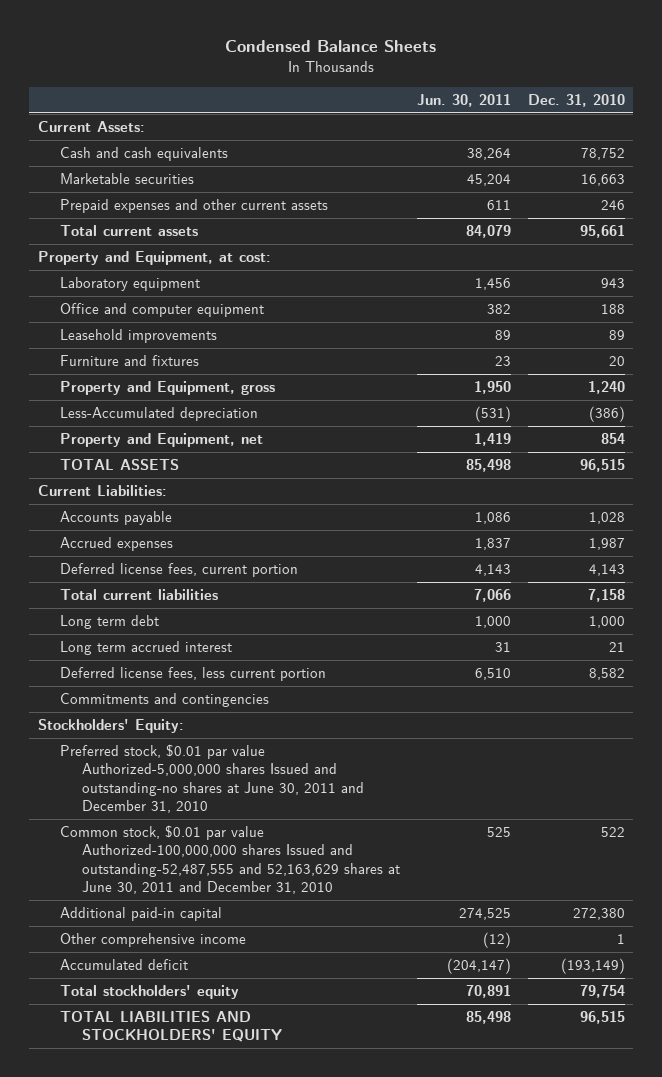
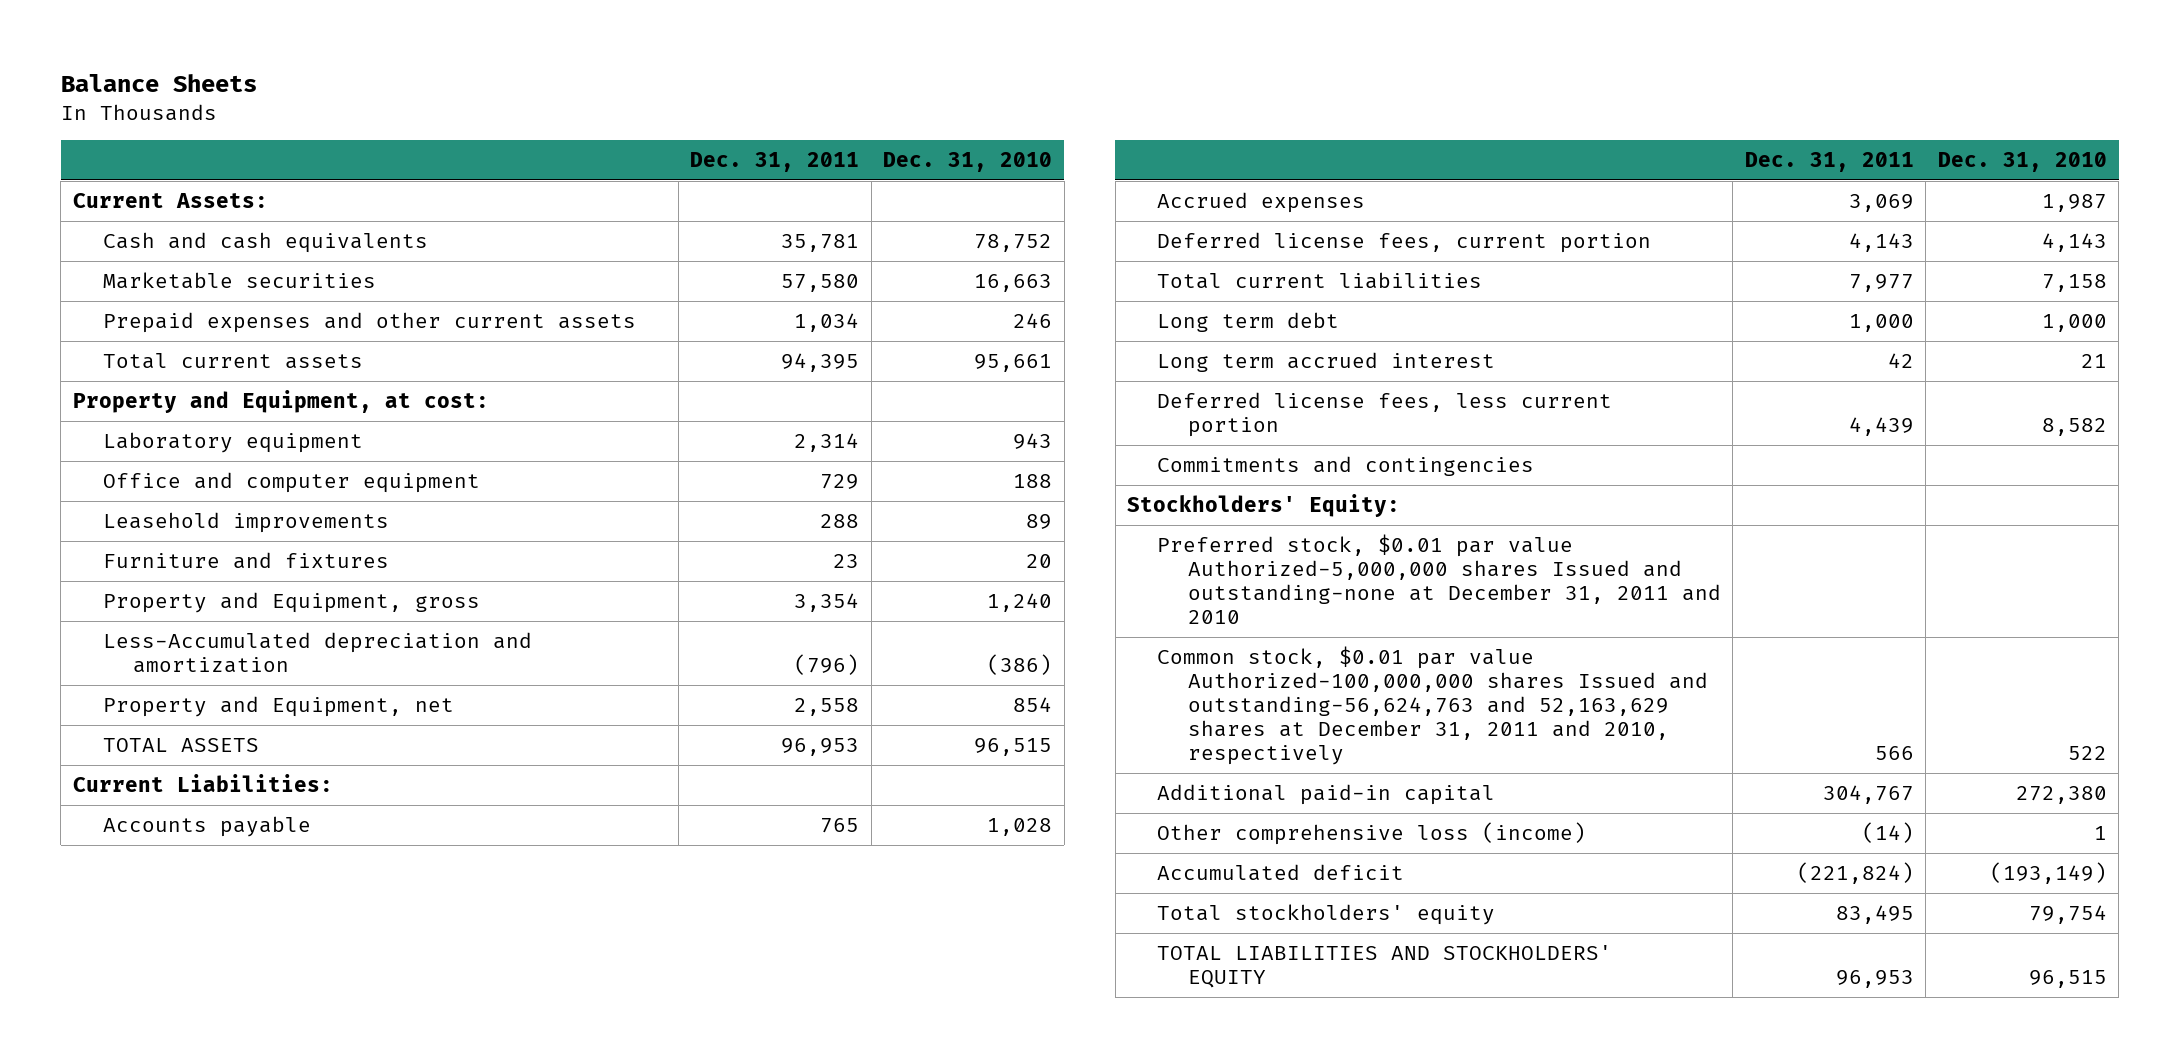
- Condensed Balance Sheets
+ Balance Sheets
- | Jun. 30, 2011 | Dec. 31, 2010
+ | Dec. 31, 2011 | Dec. 31, 2010
- Less-Accumulated depreciation | (531) | (386)
+ Less-Accumulated depreciation and amortization | (796) | (386)
- Preferred stock, $0.01 par value Authorized-5,000,000 shares Issued and outstanding-no shares at June 30, 2011 and December 31, 2010
- Common stock, $0.01 par value Authorized-100,000,000 shares Issued and outstanding-52,487,555 and 52,163,629 shares at June 30, 2011 and December 31, 2010 | 525 | 522
+ Preferred stock, $0.01 par value Authorized-5,000,000 shares Issued and outstanding-none at December 31, 2011 and 2010
+ Common stock, $0.01 par value Authorized-100,000,000 shares Issued and outstanding-56,624,763 and 52,163,629 shares at December 31, 2011 and 2010, respectively | 566 | 522
- Other comprehensive income | (12) | 1
+ Other comprehensive loss (income) | (14) | 1

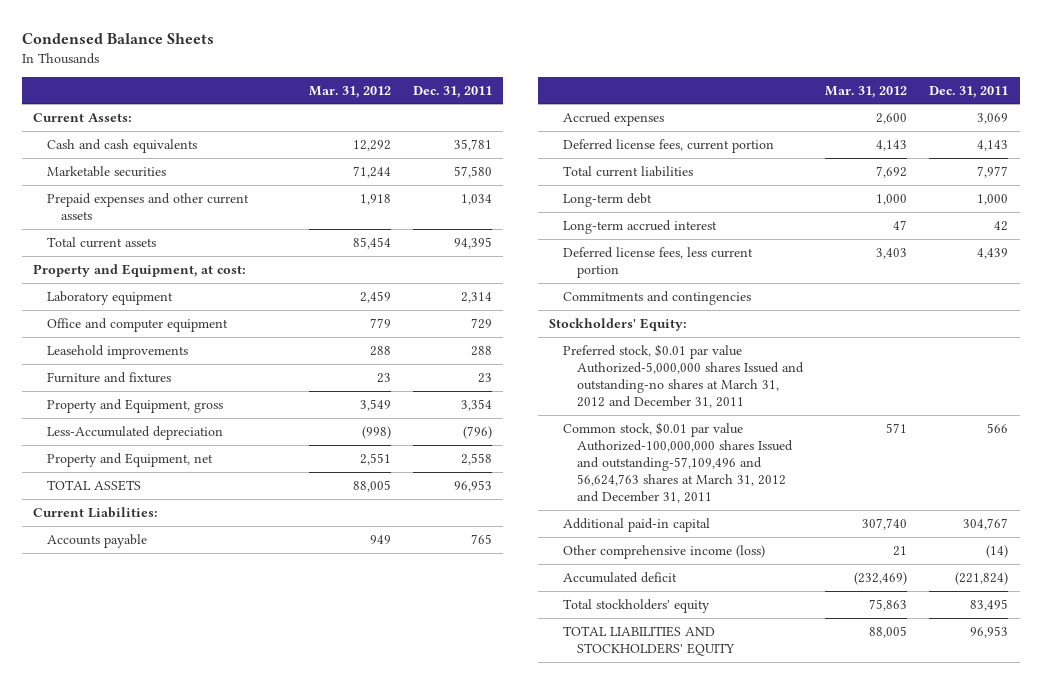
- Balance Sheets
+ Condensed Balance Sheets
- | Dec. 31, 2011 | Dec. 31, 2010
+ | Mar. 31, 2012 | Dec. 31, 2011
- Less-Accumulated depreciation and amortization | (796) | (386)
+ Less-Accumulated depreciation | (998) | (796)
- Long term debt | 1,000 | 1,000
- Long term accrued interest | 42 | 21
+ Long-term debt | 1,000 | 1,000
+ Long-term accrued interest | 47 | 42
- Preferred stock, $0.01 par value Authorized-5,000,000 shares Issued and outstanding-none at December 31, 2011 and 2010
- Common stock, $0.01 par value Authorized-100,000,000 shares Issued and outstanding-56,624,763 and 52,163,629 shares at December 31, 2011 and 2010, respectively | 566 | 522
+ Preferred stock, $0.01 par value Authorized-5,000,000 shares Issued and outstanding-no shares at March 31, 2012 and December 31, 2011
+ Common stock, $0.01 par value Authorized-100,000,000 shares Issued and outstanding-57,109,496 and 56,624,763 shares at March 31, 2012 and December 31, 2011 | 571 | 566
- Other comprehensive loss (income) | (14) | 1
+ Other comprehensive income (loss) | 21 | (14)

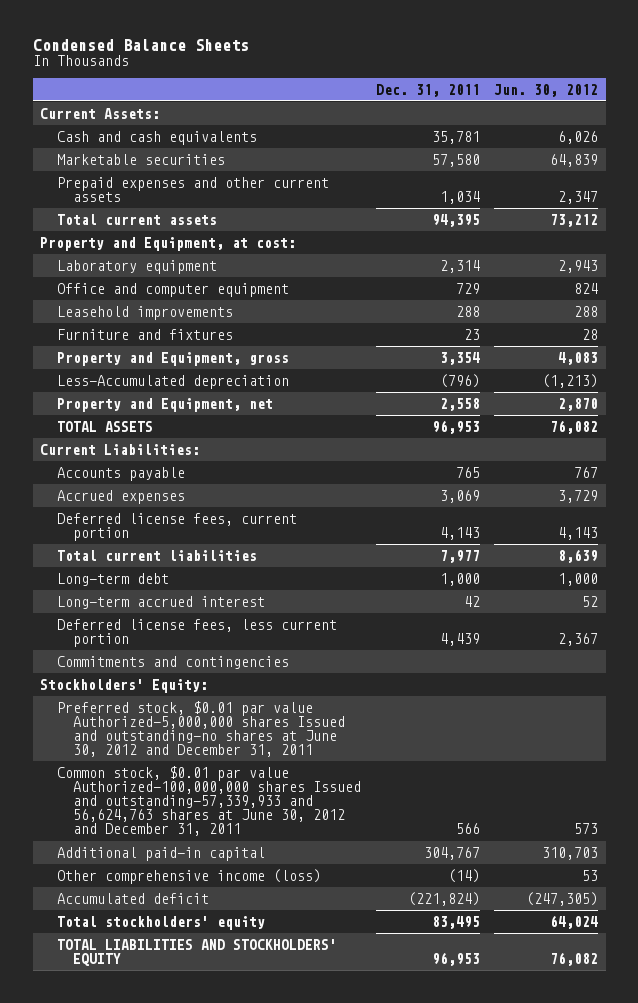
- | Mar. 31, 2012 | Dec. 31, 2011
+ | Dec. 31, 2011 | Jun. 30, 2012
- Preferred stock, $0.01 par value Authorized-5,000,000 shares Issued and outstanding-no shares at March 31, 2012 and December 31, 2011
- Common stock, $0.01 par value Authorized-100,000,000 shares Issued and outstanding-57,109,496 and 56,624,763 shares at March 31, 2012 and December 31, 2011 | 571 | 566
+ Preferred stock, $0.01 par value Authorized-5,000,000 shares Issued and outstanding-no shares at June 30, 2012 and December 31, 2011
+ Common stock, $0.01 par value Authorized-100,000,000 shares Issued and outstanding-57,339,933 and 56,624,763 shares at June 30, 2012 and December 31, 2011 | 566 | 573

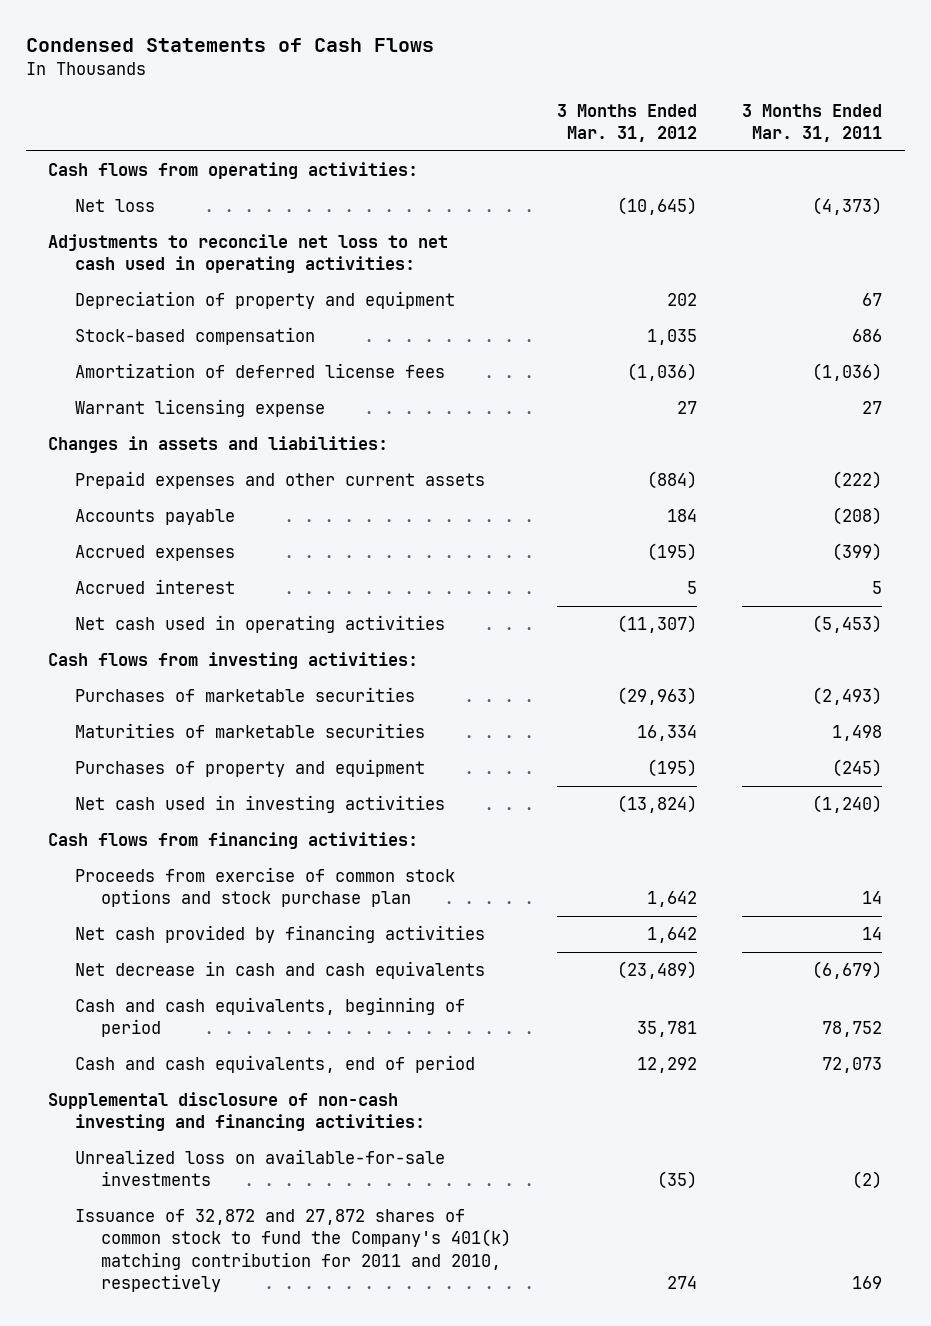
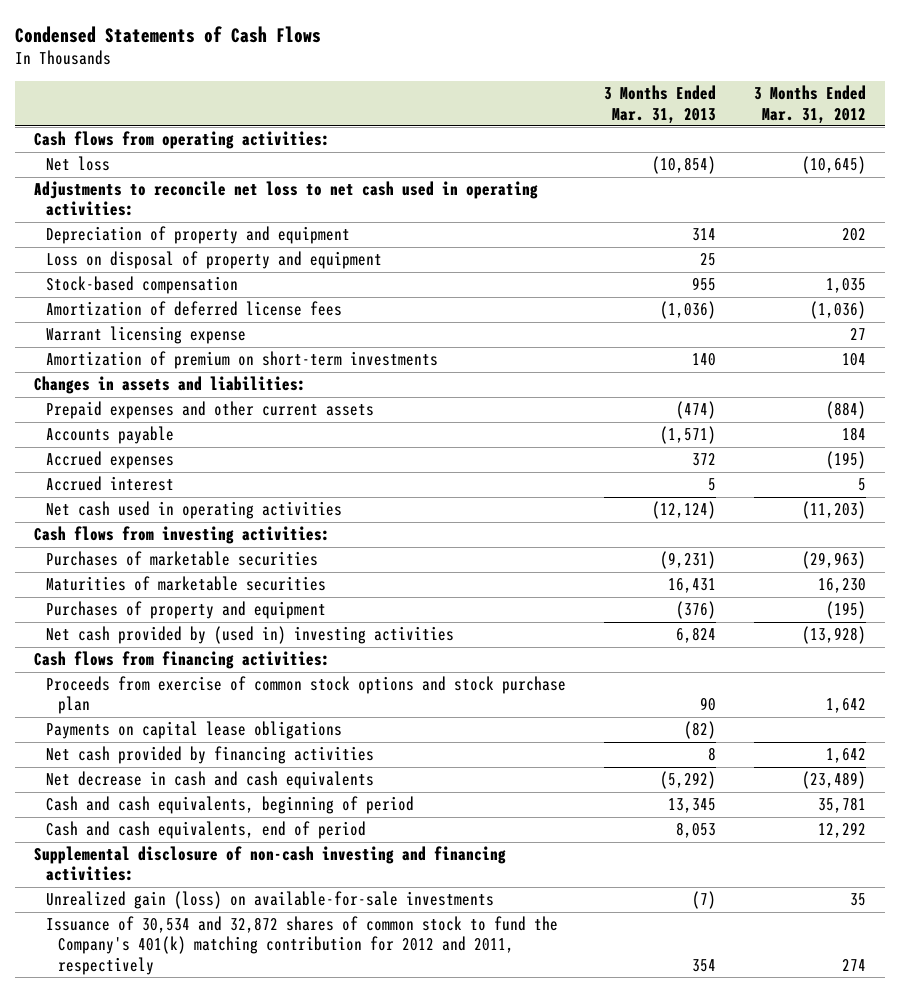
- | 3 Months Ended Mar. 31, 2012 | 3 Months Ended Mar. 31, 2011
+ | 3 Months Ended Mar. 31, 2013 | 3 Months Ended Mar. 31, 2012
+ Loss on disposal of property and equipment | 25 |
+ Amortization of premium on short-term investments | 140 | 104
- Net cash used in operating activities | (11,307) | (5,453)
+ Net cash used in operating activities | (12,124) | (11,203)
- Maturities of marketable securities | 16,334 | 1,498
+ Maturities of marketable securities | 16,431 | 16,230
- Net cash used in investing activities | (13,824) | (1,240)
+ Net cash provided by (used in) investing activities | 6,824 | (13,928)
+ Payments on capital lease obligations | (82) |
- Unrealized loss on available-for-sale investments | (35) | (2)
- Issuance of 32,872 and 27,872 shares of common stock to fund the Company's 401(k) matching contribution for 2011 and 2010, respectively | 274 | 169
+ Unrealized gain (loss) on available-for-sale investments | (7) | 35
+ Issuance of 30,534 and 32,872 shares of common stock to fund the Company's 401(k) matching contribution for 2012 and 2011, respectively | 354 | 274

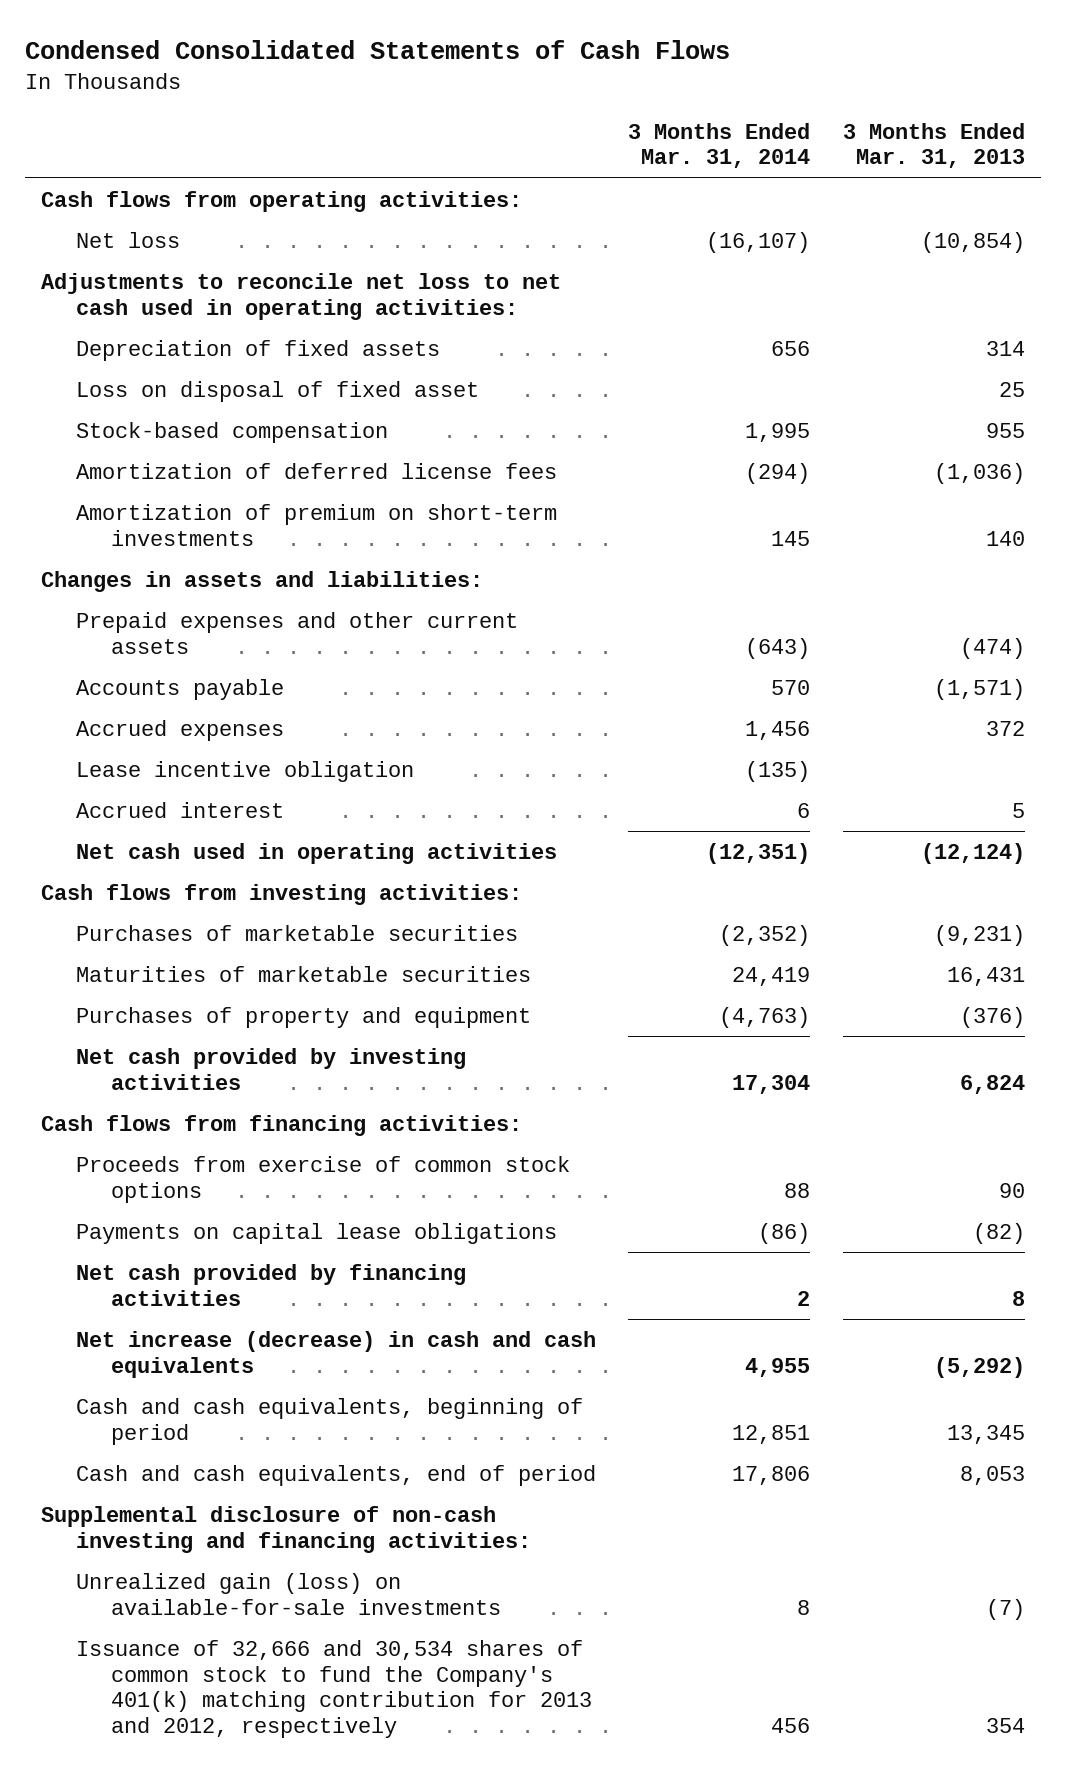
- Condensed Statements of Cash Flows
+ Condensed Consolidated Statements of Cash Flows
- | 3 Months Ended Mar. 31, 2013 | 3 Months Ended Mar. 31, 2012
+ | 3 Months Ended Mar. 31, 2014 | 3 Months Ended Mar. 31, 2013
- Depreciation of property and equipment | 314 | 202
- Loss on disposal of property and equipment | 25 |
+ Depreciation of fixed assets | 656 | 314
+ Loss on disposal of fixed asset | | 25
- Warrant licensing expense | | 27
+ Lease incentive obligation | (135) |
- Net cash provided by (used in) investing activities | 6,824 | (13,928)
+ Net cash provided by investing activities | 17,304 | 6,824
- Proceeds from exercise of common stock options and stock purchase plan | 90 | 1,642
+ Proceeds from exercise of common stock options | 88 | 90
- Net decrease in cash and cash equivalents | (5,292) | (23,489)
+ Net increase (decrease) in cash and cash equivalents | 4,955 | (5,292)
- Issuance of 30,534 and 32,872 shares of common stock to fund the Company's 401(k) matching contribution for 2012 and 2011, respectively | 354 | 274
+ Issuance of 32,666 and 30,534 shares of common stock to fund the Company's 401(k) matching contribution for 2013 and 2012, respectively | 456 | 354

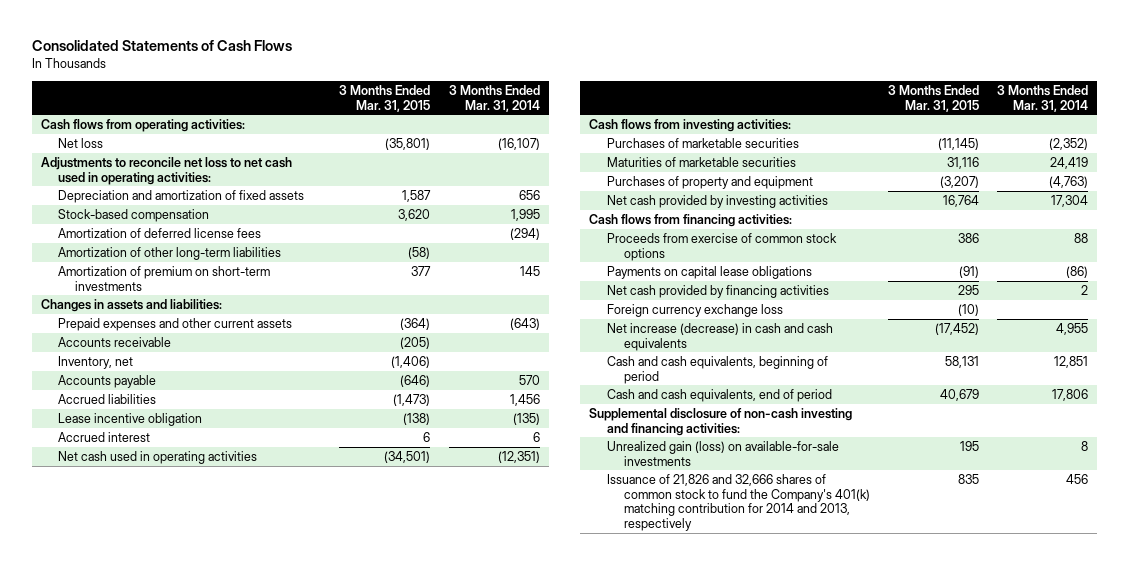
- Condensed Consolidated Statements of Cash Flows
+ Consolidated Statements of Cash Flows
- | 3 Months Ended Mar. 31, 2014 | 3 Months Ended Mar. 31, 2013
+ | 3 Months Ended Mar. 31, 2015 | 3 Months Ended Mar. 31, 2014
- Depreciation of fixed assets | 656 | 314
- Loss on disposal of fixed asset | | 25
+ Depreciation and amortization of fixed assets | 1,587 | 656
+ Amortization of other long-term liabilities | (58) |
+ Accounts receivable | (205) |
+ Inventory, net | (1,406) |
- Accrued expenses | 1,456 | 372
+ Accrued liabilities | (1,473) | 1,456
+ Foreign currency exchange loss | (10) |
- Issuance of 32,666 and 30,534 shares of common stock to fund the Company's 401(k) matching contribution for 2013 and 2012, respectively | 456 | 354
+ Issuance of 21,826 and 32,666 shares of common stock to fund the Company's 401(k) matching contribution for 2014 and 2013, respectively | 835 | 456

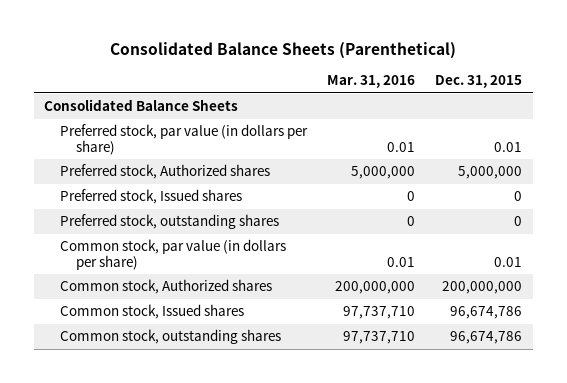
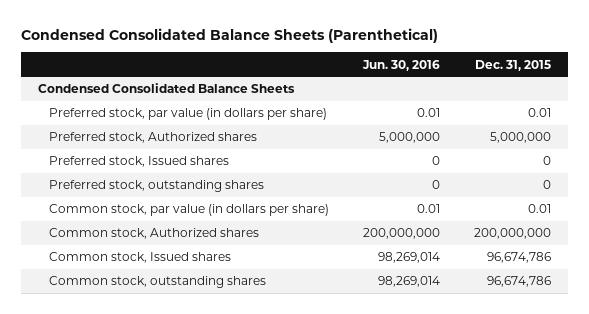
- Consolidated Balance Sheets (Parenthetical)
+ Condensed Consolidated Balance Sheets (Parenthetical)
- | Mar. 31, 2016 | Dec. 31, 2015
+ | Jun. 30, 2016 | Dec. 31, 2015
- Consolidated Balance Sheets
+ Condensed Consolidated Balance Sheets

